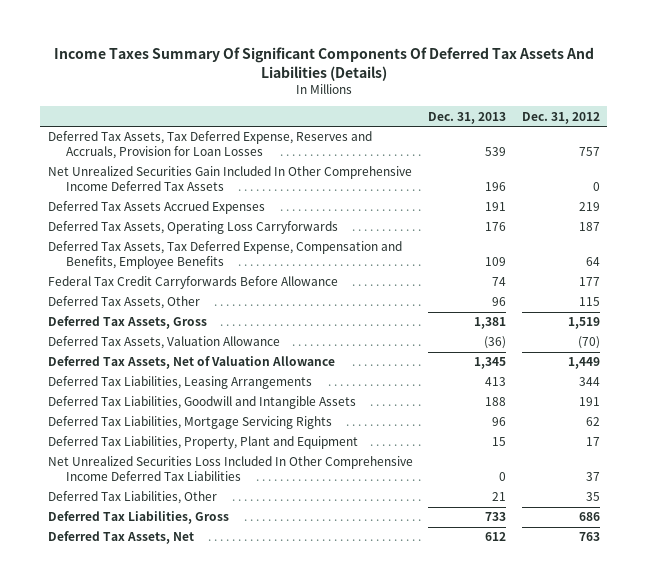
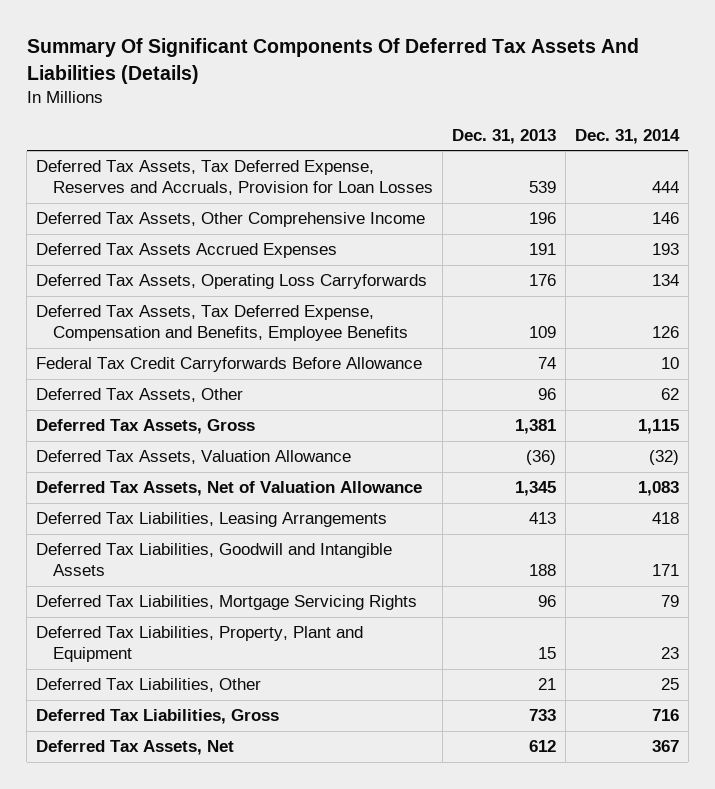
- Income Taxes Summary Of Significant Components Of Deferred Tax Assets And Liabilities (Details)
+ Summary Of Significant Components Of Deferred Tax Assets And Liabilities (Details)
- | Dec. 31, 2013 | Dec. 31, 2012
+ | Dec. 31, 2013 | Dec. 31, 2014
- Net Unrealized Securities Gain Included In Other Comprehensive Income Deferred Tax Assets | 196 | 0
+ Deferred Tax Assets, Other Comprehensive Income | 196 | 146
- Net Unrealized Securities Loss Included In Other Comprehensive Income Deferred Tax Liabilities | 0 | 37

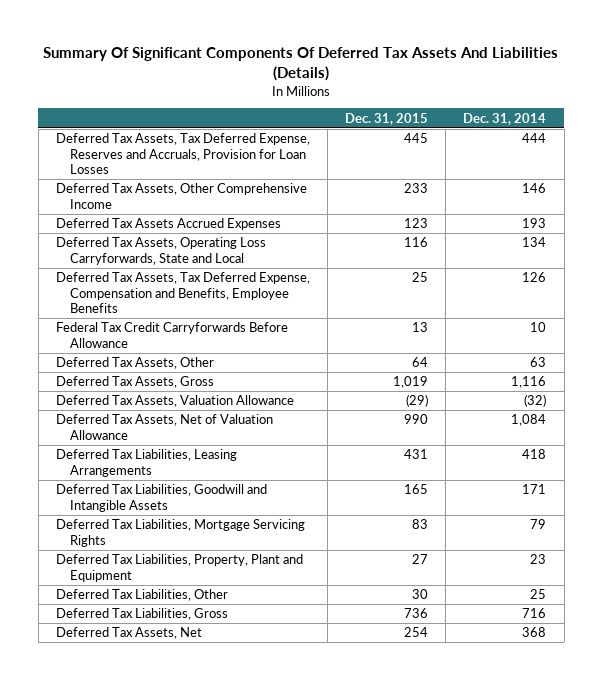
- | Dec. 31, 2013 | Dec. 31, 2014
+ | Dec. 31, 2015 | Dec. 31, 2014
- Deferred Tax Assets, Operating Loss Carryforwards | 176 | 134
+ Deferred Tax Assets, Operating Loss Carryforwards, State and Local | 116 | 134
- Deferred Tax Assets, Other | 96 | 62
- Deferred Tax Assets, Gross | 1,381 | 1,115
+ Deferred Tax Assets, Other | 64 | 63
+ Deferred Tax Assets, Gross | 1,019 | 1,116
- Deferred Tax Assets, Net of Valuation Allowance | 1,345 | 1,083
+ Deferred Tax Assets, Net of Valuation Allowance | 990 | 1,084
- Deferred Tax Assets, Net | 612 | 367
+ Deferred Tax Assets, Net | 254 | 368

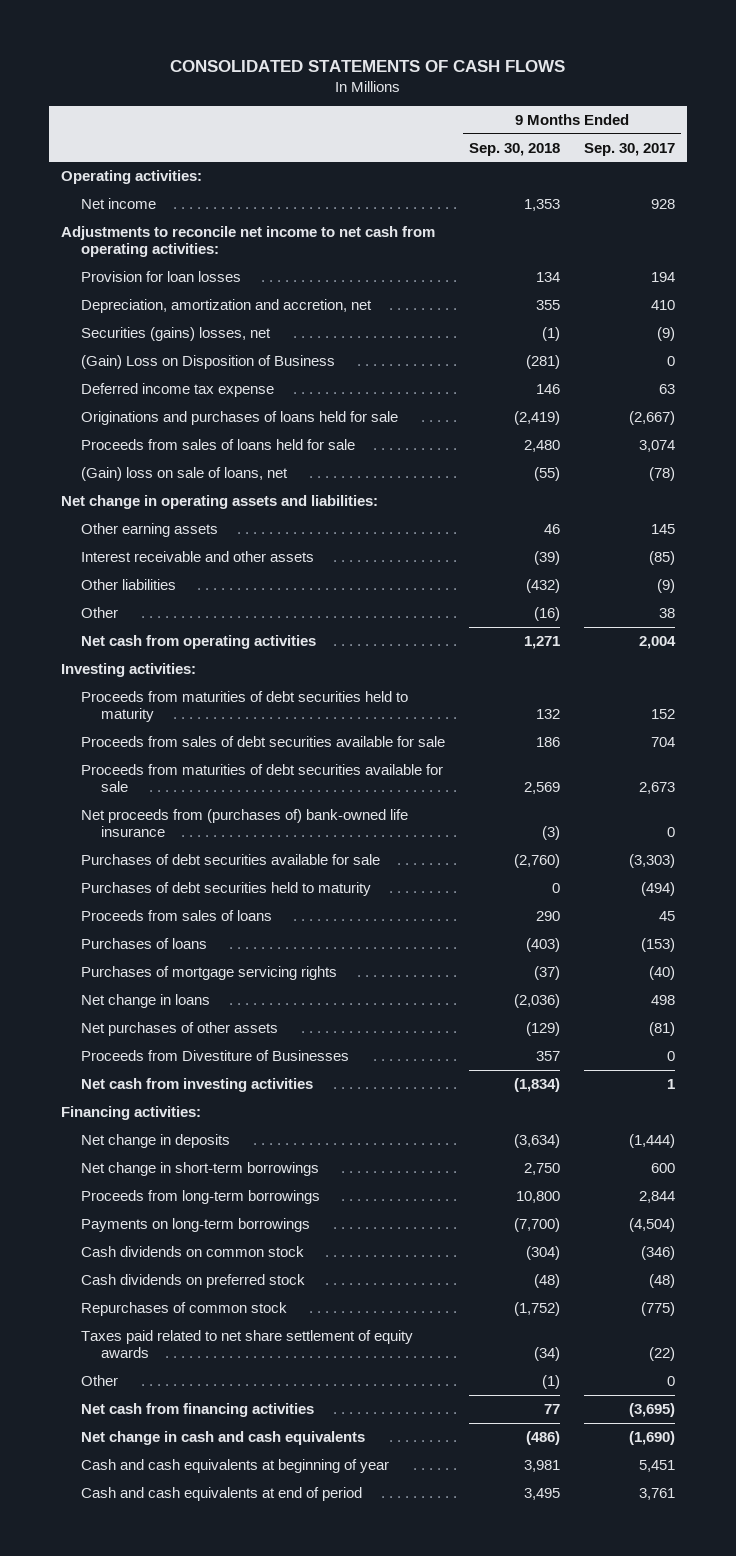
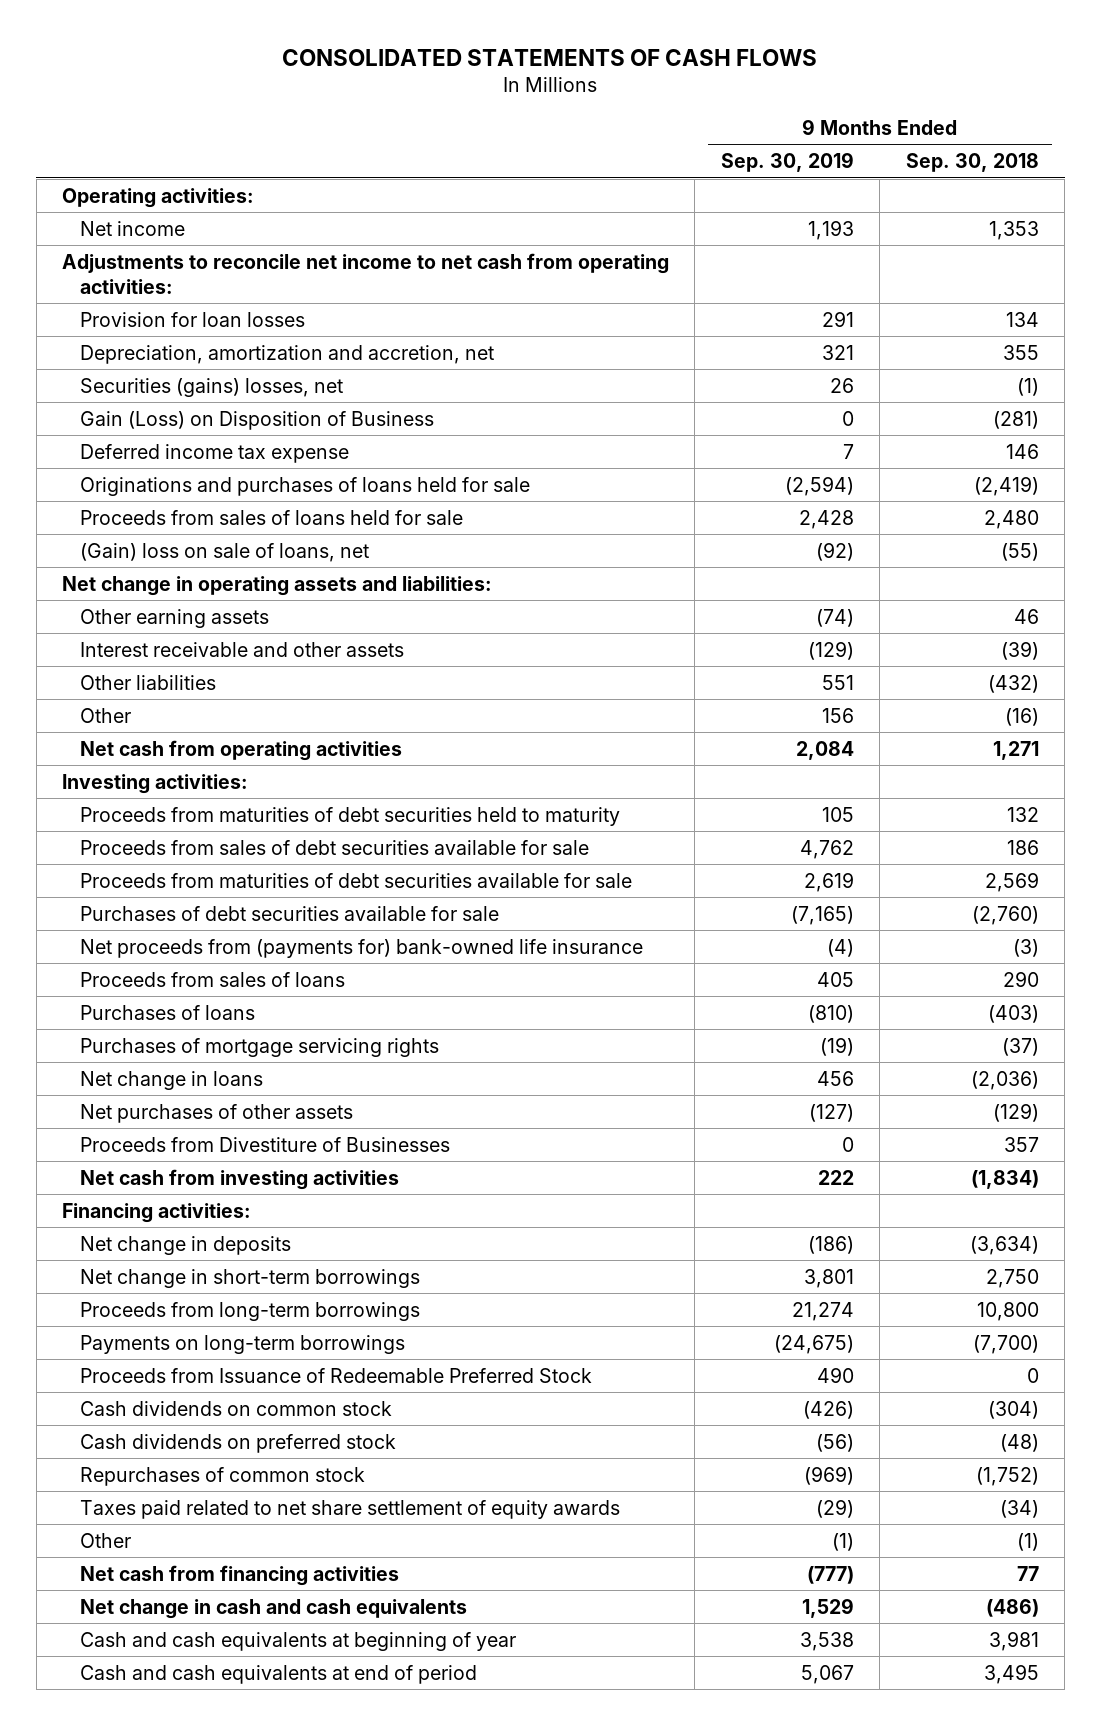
- | 9 Months Ended Sep. 30, 2018 | 9 Months Ended Sep. 30, 2017
+ | 9 Months Ended Sep. 30, 2019 | 9 Months Ended Sep. 30, 2018
- (Gain) Loss on Disposition of Business | (281) | 0
+ Gain (Loss) on Disposition of Business | 0 | (281)
- Net proceeds from (purchases of) bank-owned life insurance | (3) | 0
- Purchases of debt securities held to maturity | 0 | (494)
+ Net proceeds from (payments for) bank-owned life insurance | (4) | (3)
+ Proceeds from Issuance of Redeemable Preferred Stock | 490 | 0

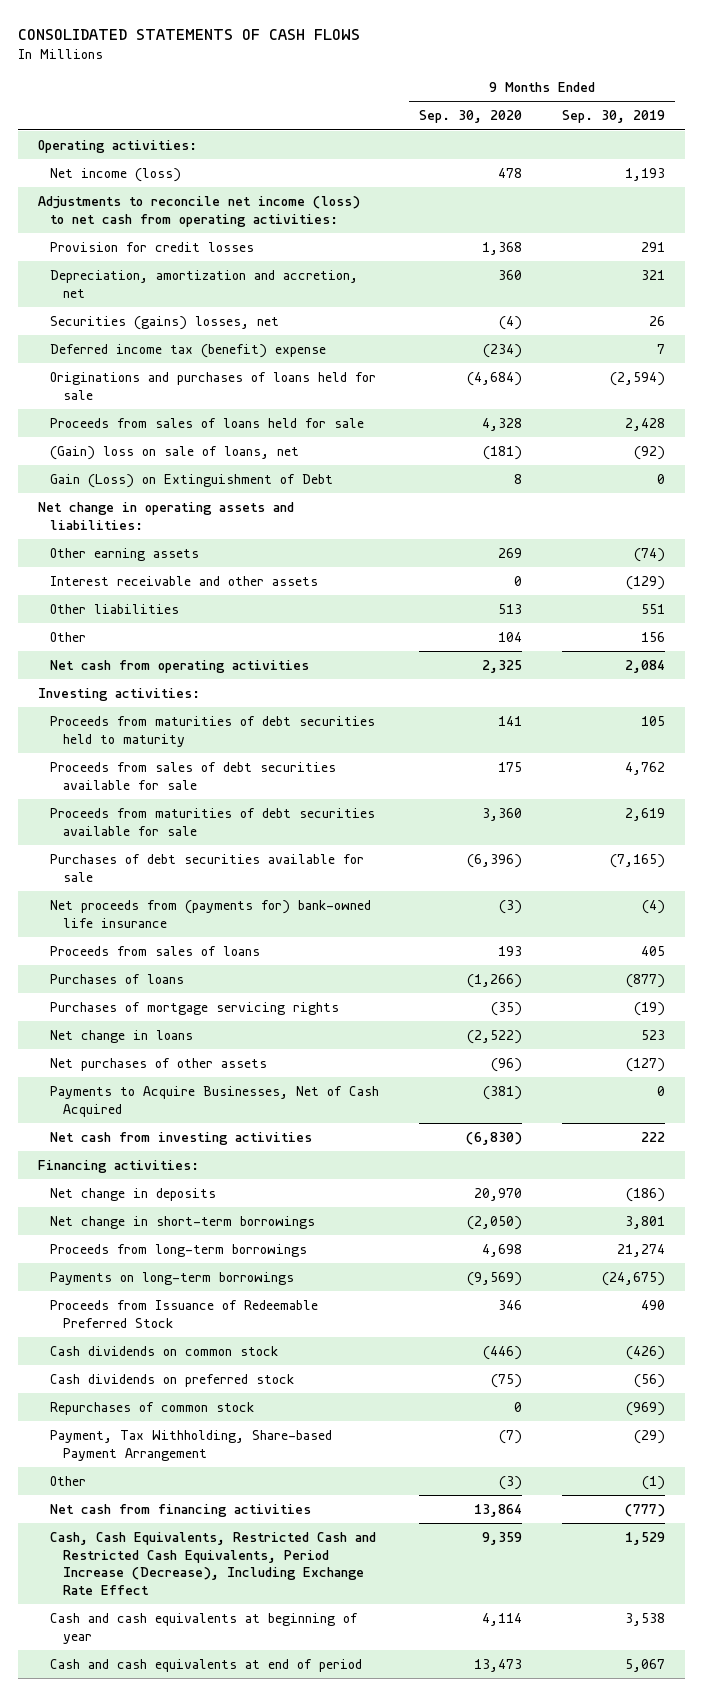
- | 9 Months Ended Sep. 30, 2019 | 9 Months Ended Sep. 30, 2018
+ | 9 Months Ended Sep. 30, 2020 | 9 Months Ended Sep. 30, 2019
- Net income | 1,193 | 1,353
- Adjustments to reconcile net income to net cash from operating activities:
- Provision for loan losses | 291 | 134
+ Net income (loss) | 478 | 1,193
+ Adjustments to reconcile net income (loss) to net cash from operating activities:
+ Provision for credit losses | 1,368 | 291
- Gain (Loss) on Disposition of Business | 0 | (281)
- Deferred income tax expense | 7 | 146
+ Deferred income tax (benefit) expense | (234) | 7
+ Gain (Loss) on Extinguishment of Debt | 8 | 0
- Purchases of loans | (810) | (403)
+ Purchases of loans | (1,266) | (877)
- Net change in loans | 456 | (2,036)
+ Net change in loans | (2,522) | 523
- Proceeds from Divestiture of Businesses | 0 | 357
+ Payments to Acquire Businesses, Net of Cash Acquired | (381) | 0
- Taxes paid related to net share settlement of equity awards | (29) | (34)
+ Payment, Tax Withholding, Share-based Payment Arrangement | (7) | (29)
- Net change in cash and cash equivalents | 1,529 | (486)
+ Cash, Cash Equivalents, Restricted Cash and Restricted Cash Equivalents, Period Increase (Decrease), Including Exchange Rate Effect | 9,359 | 1,529

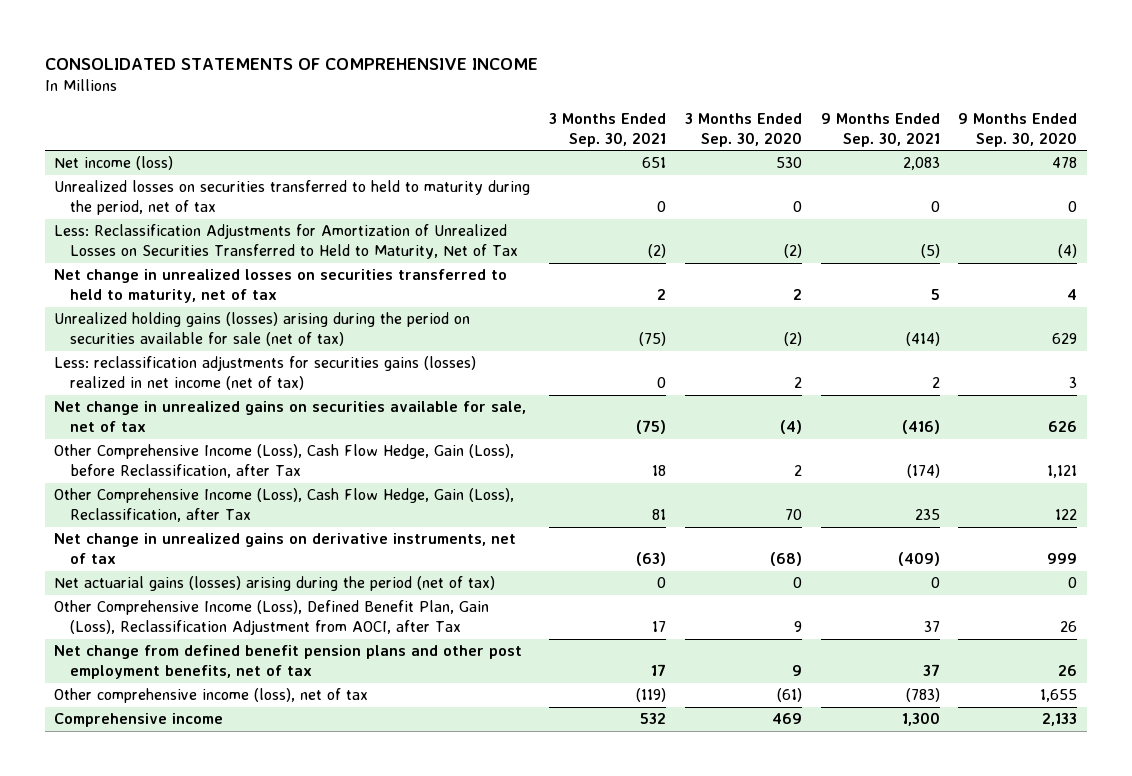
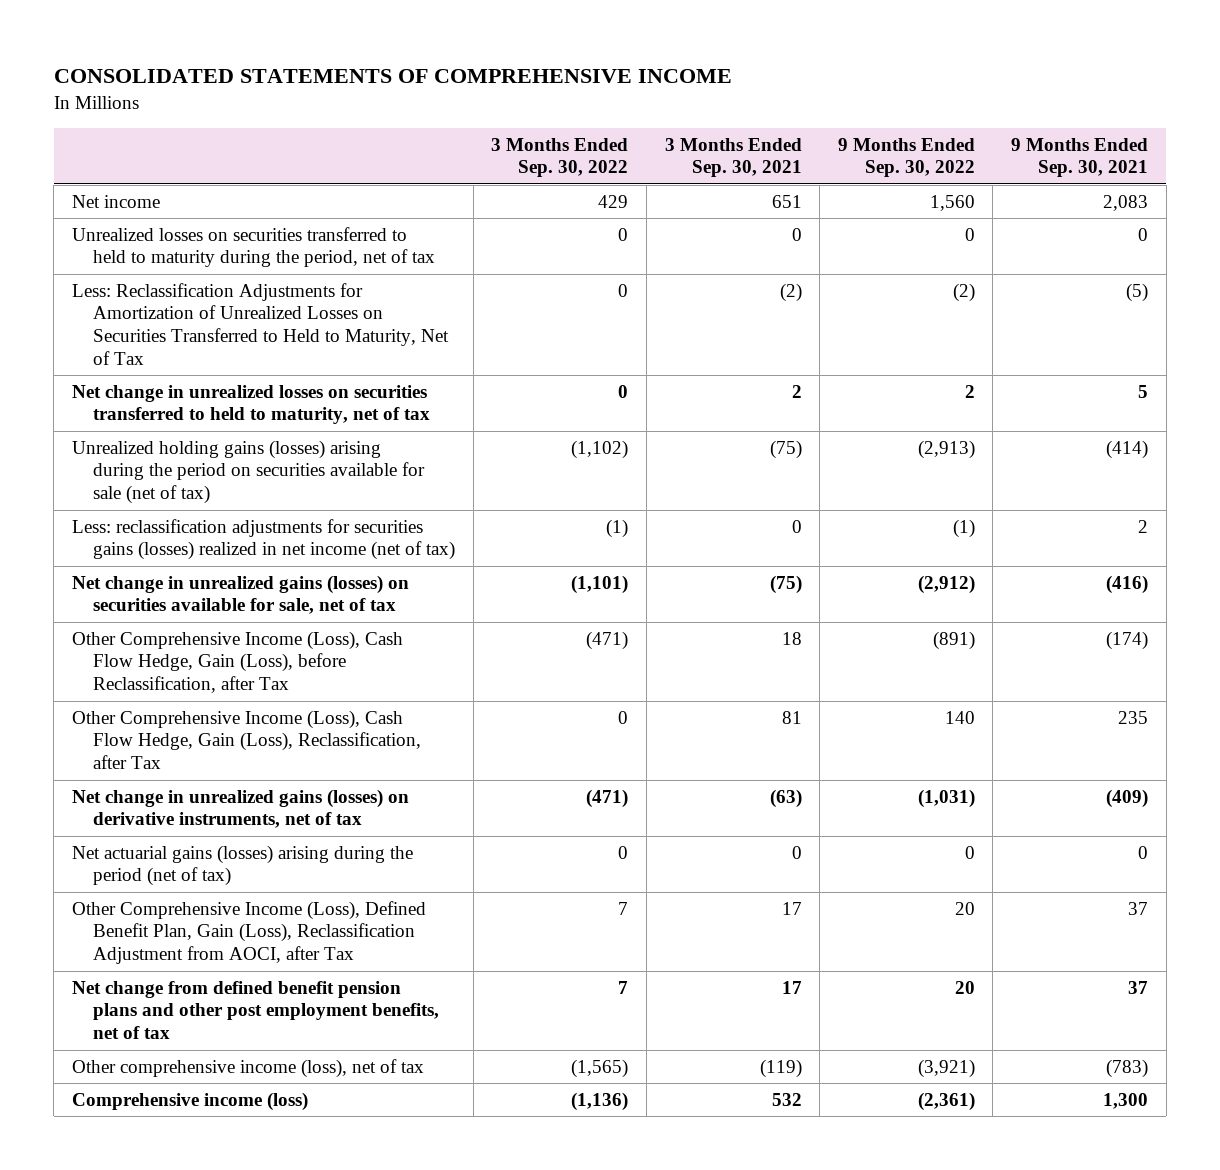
- | 3 Months Ended Sep. 30, 2021 | 3 Months Ended Sep. 30, 2020 | 9 Months Ended Sep. 30, 2021 | 9 Months Ended Sep. 30, 2020
+ | 3 Months Ended Sep. 30, 2022 | 3 Months Ended Sep. 30, 2021 | 9 Months Ended Sep. 30, 2022 | 9 Months Ended Sep. 30, 2021
- Net income (loss) | 651 | 530 | 2,083 | 478
+ Net income | 429 | 651 | 1,560 | 2,083
- Net change in unrealized gains on securities available for sale, net of tax | (75) | (4) | (416) | 626
+ Net change in unrealized gains (losses) on securities available for sale, net of tax | (1,101) | (75) | (2,912) | (416)
- Net change in unrealized gains on derivative instruments, net of tax | (63) | (68) | (409) | 999
+ Net change in unrealized gains (losses) on derivative instruments, net of tax | (471) | (63) | (1,031) | (409)
- Comprehensive income | 532 | 469 | 1,300 | 2,133
+ Comprehensive income (loss) | (1,136) | 532 | (2,361) | 1,300

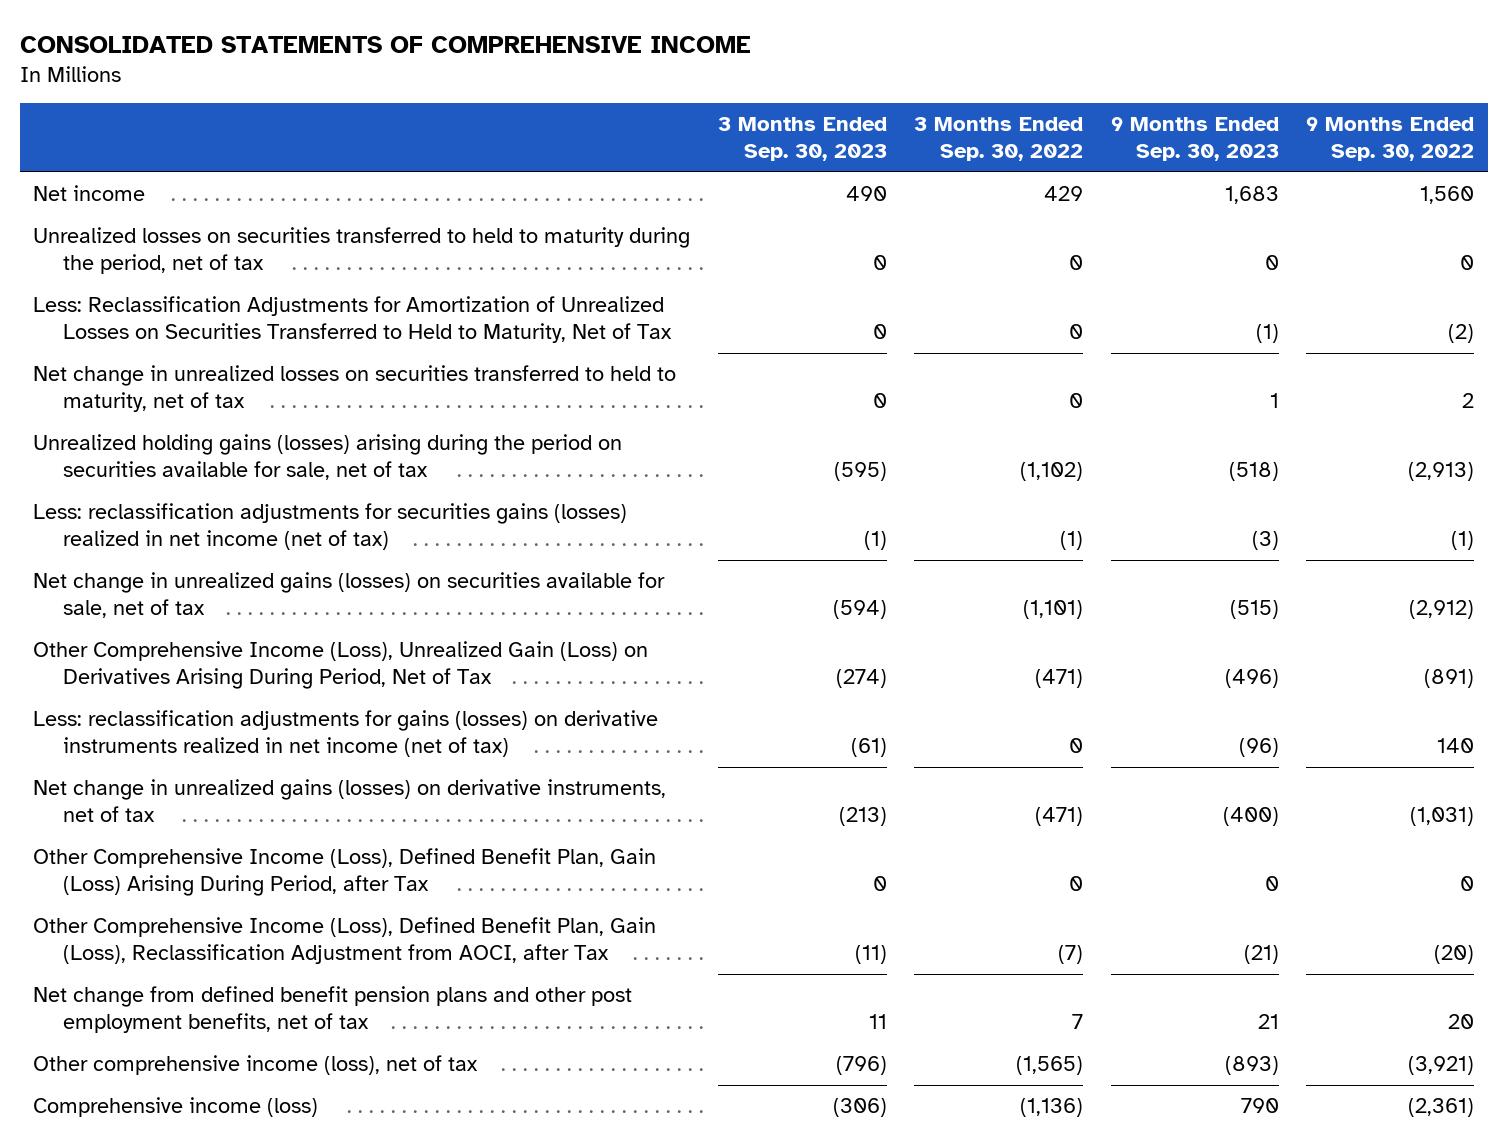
- | 3 Months Ended Sep. 30, 2022 | 3 Months Ended Sep. 30, 2021 | 9 Months Ended Sep. 30, 2022 | 9 Months Ended Sep. 30, 2021
+ | 3 Months Ended Sep. 30, 2023 | 3 Months Ended Sep. 30, 2022 | 9 Months Ended Sep. 30, 2023 | 9 Months Ended Sep. 30, 2022
- Unrealized holding gains (losses) arising during the period on securities available for sale (net of tax) | (1,102) | (75) | (2,913) | (414)
+ Unrealized holding gains (losses) arising during the period on securities available for sale, net of tax | (595) | (1,102) | (518) | (2,913)
- Other Comprehensive Income (Loss), Cash Flow Hedge, Gain (Loss), before Reclassification, after Tax | (471) | 18 | (891) | (174)
- Other Comprehensive Income (Loss), Cash Flow Hedge, Gain (Loss), Reclassification, after Tax | 0 | 81 | 140 | 235
+ Other Comprehensive Income (Loss), Unrealized Gain (Loss) on Derivatives Arising During Period, Net of Tax | (274) | (471) | (496) | (891)
+ Less: reclassification adjustments for gains (losses) on derivative instruments realized in net income (net of tax) | (61) | 0 | (96) | 140
- Net actuarial gains (losses) arising during the period (net of tax) | 0 | 0 | 0 | 0
- Other Comprehensive Income (Loss), Defined Benefit Plan, Gain (Loss), Reclassification Adjustment from AOCI, after Tax | 7 | 17 | 20 | 37
+ Other Comprehensive Income (Loss), Defined Benefit Plan, Gain (Loss) Arising During Period, after Tax | 0 | 0 | 0 | 0
+ Other Comprehensive Income (Loss), Defined Benefit Plan, Gain (Loss), Reclassification Adjustment from AOCI, after Tax | (11) | (7) | (21) | (20)

